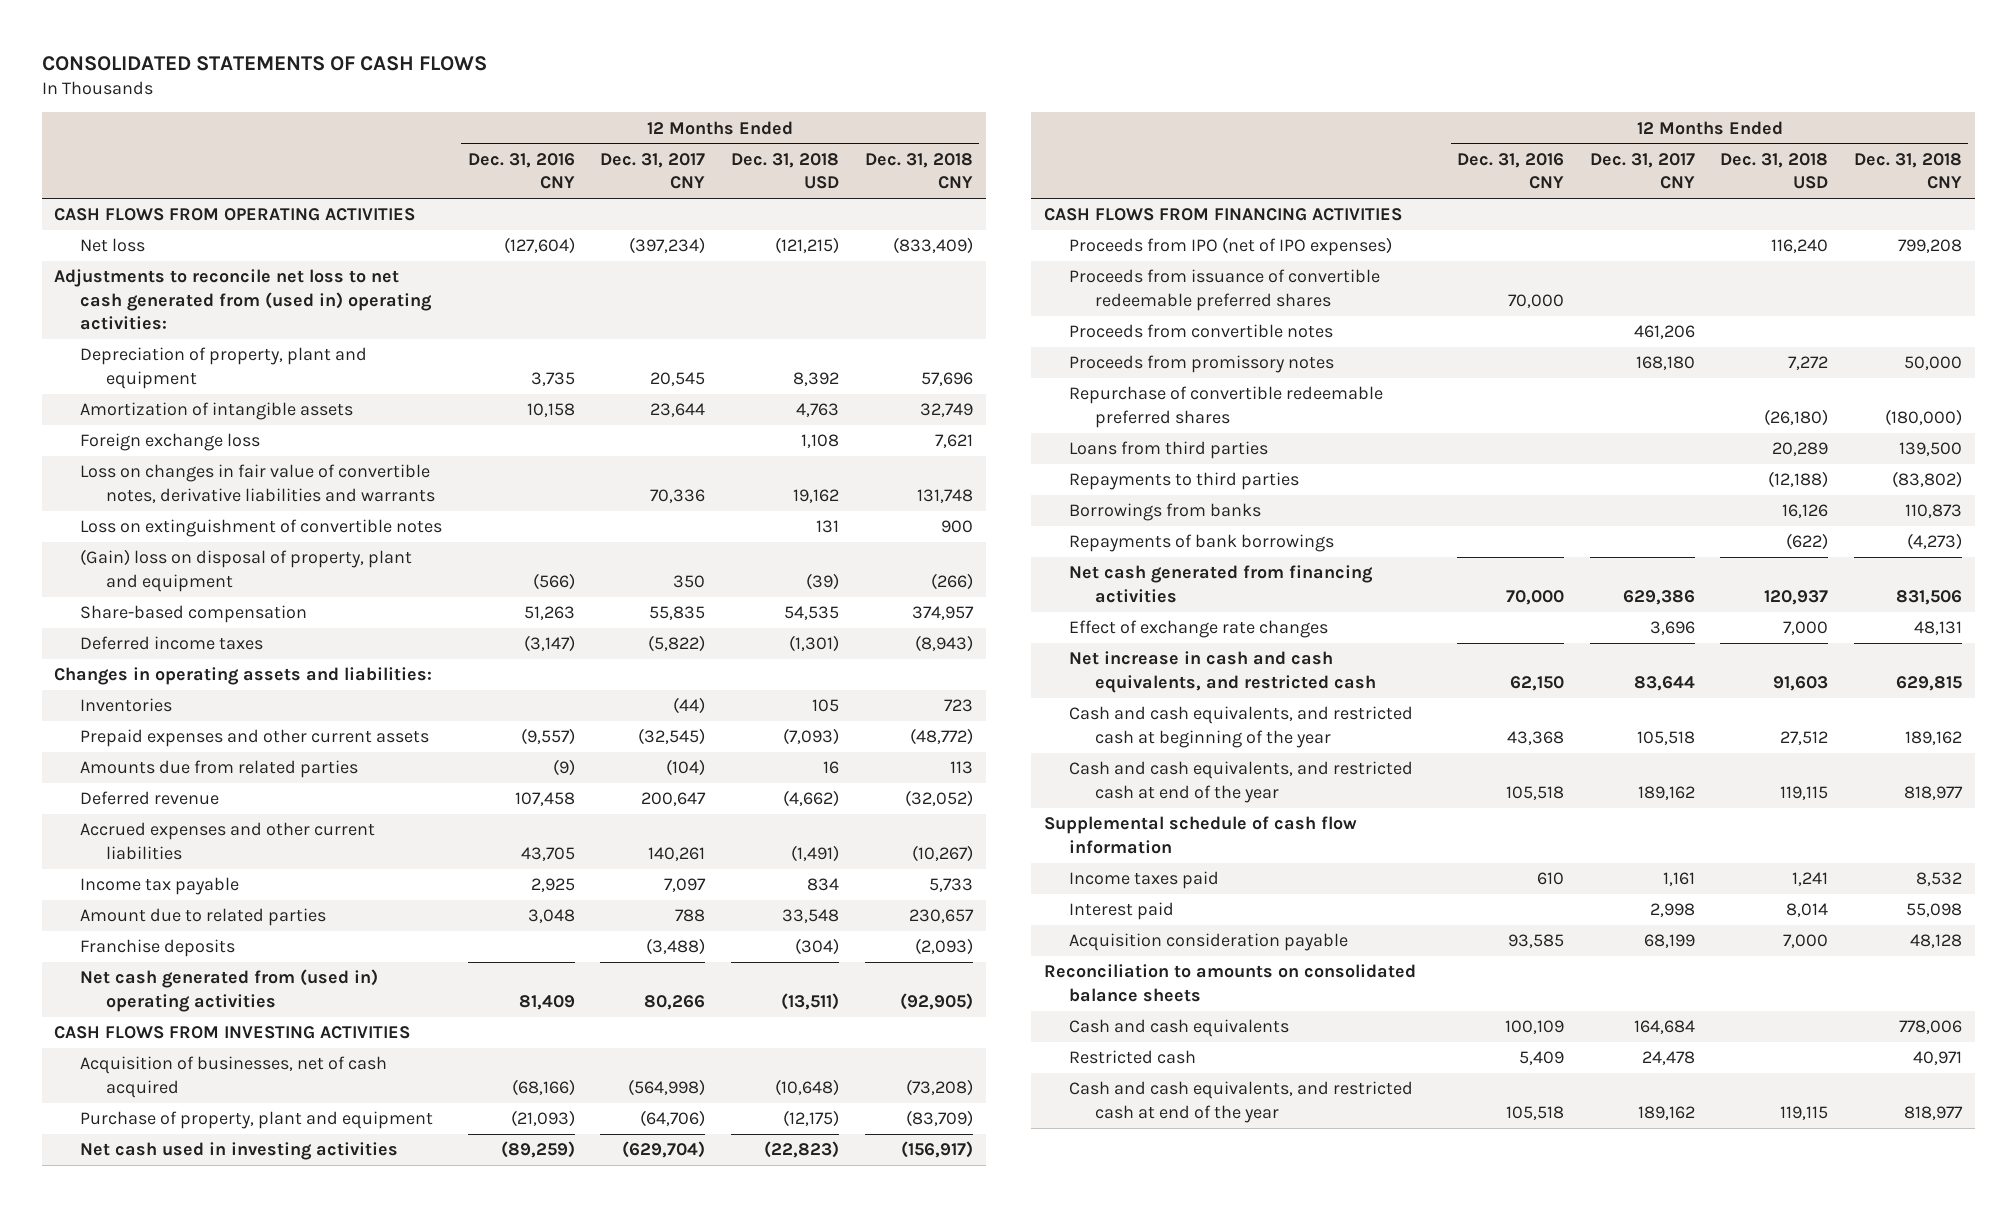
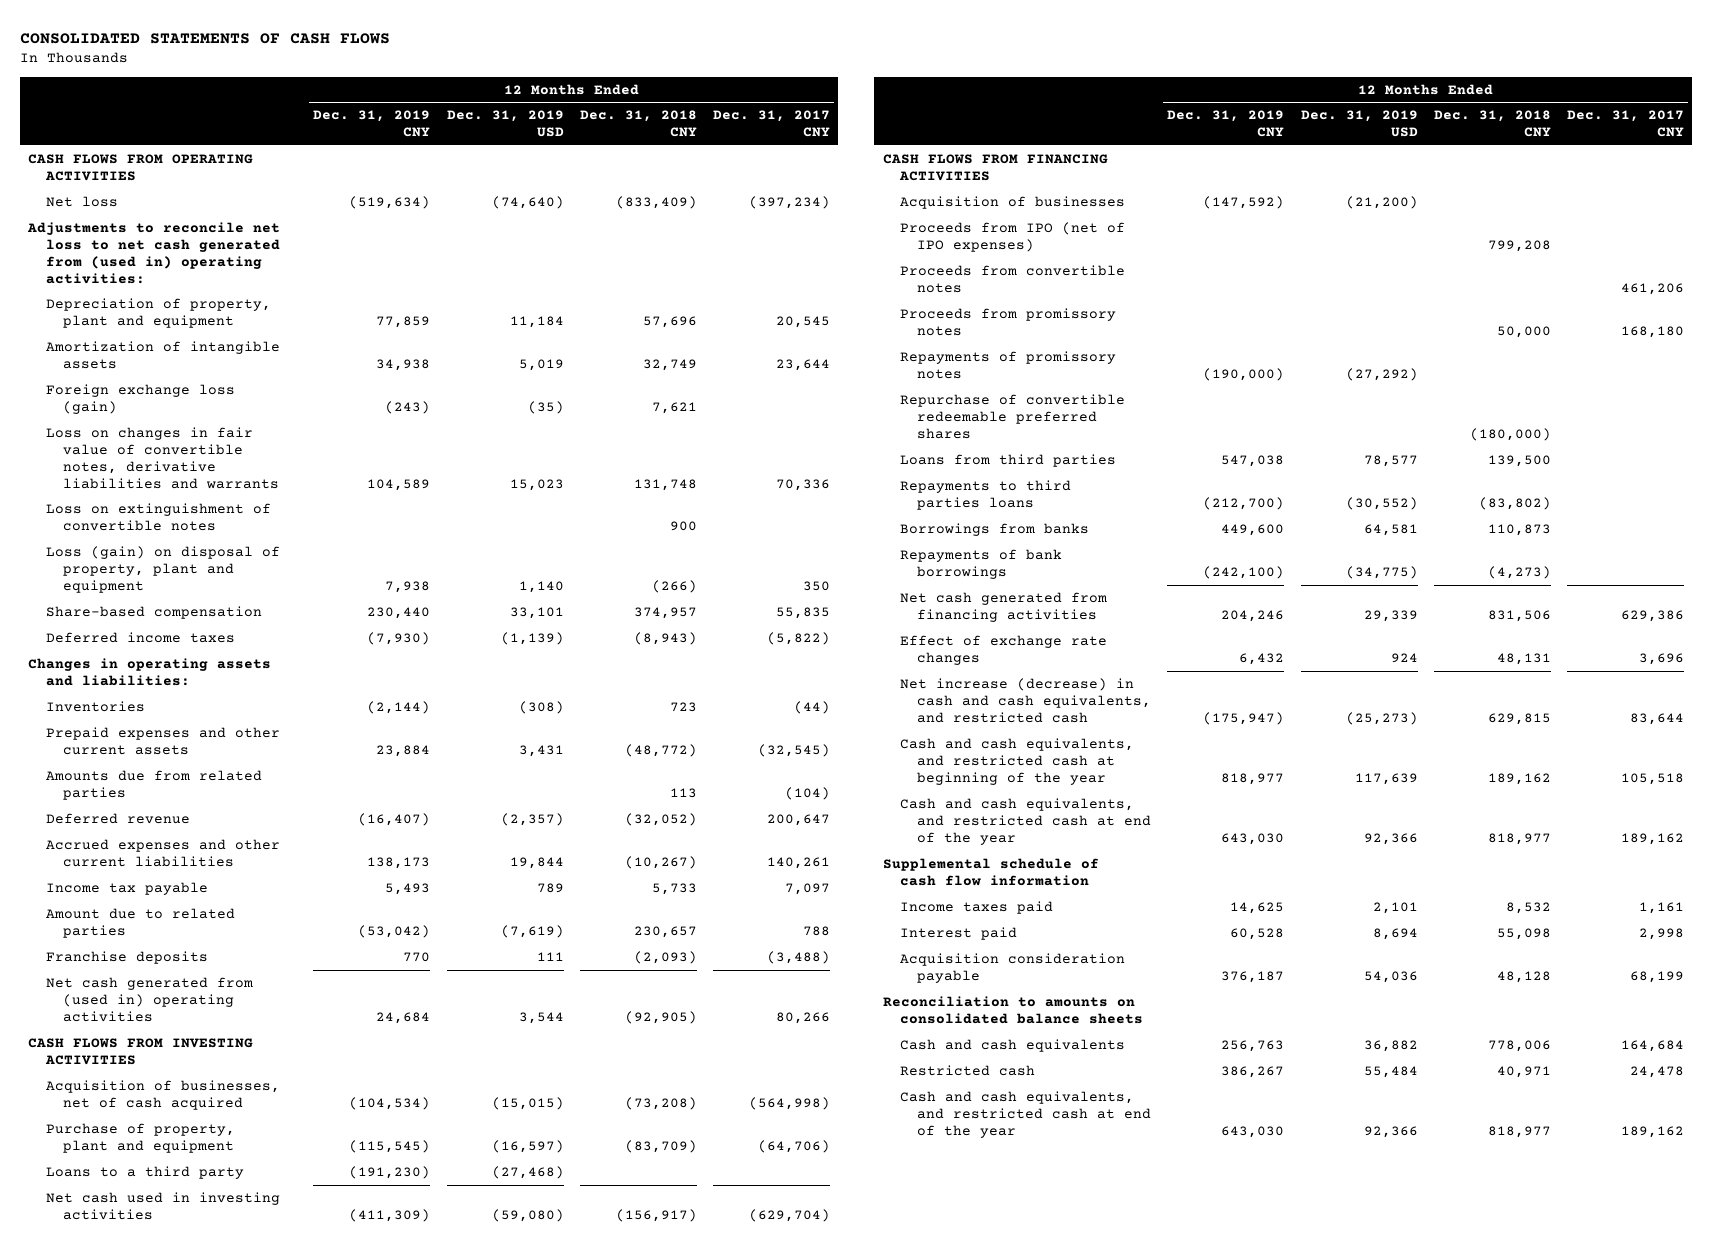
- | 12 Months Ended Dec. 31, 2016 CNY | 12 Months Ended Dec. 31, 2017 CNY | 12 Months Ended Dec. 31, 2018 USD | 12 Months Ended Dec. 31, 2018 CNY
+ | 12 Months Ended Dec. 31, 2019 CNY | 12 Months Ended Dec. 31, 2019 USD | 12 Months Ended Dec. 31, 2018 CNY | 12 Months Ended Dec. 31, 2017 CNY
- Foreign exchange loss | | | 1,108 | 7,621
+ Foreign exchange loss (gain) | (243) | (35) | 7,621 |
- (Gain) loss on disposal of property, plant and equipment | (566) | 350 | (39) | (266)
+ Loss (gain) on disposal of property, plant and equipment | 7,938 | 1,140 | (266) | 350
+ Loans to a third party | (191,230) | (27,468) | |
+ Acquisition of businesses | (147,592) | (21,200) | |
- Proceeds from issuance of convertible redeemable preferred shares | 70,000 | | |
+ Repayments of promissory notes | (190,000) | (27,292) | |
- Repayments to third parties | | | (12,188) | (83,802)
+ Repayments to third parties loans | (212,700) | (30,552) | (83,802) |
- Net increase in cash and cash equivalents, and restricted cash | 62,150 | 83,644 | 91,603 | 629,815
+ Net increase (decrease) in cash and cash equivalents, and restricted cash | (175,947) | (25,273) | 629,815 | 83,644

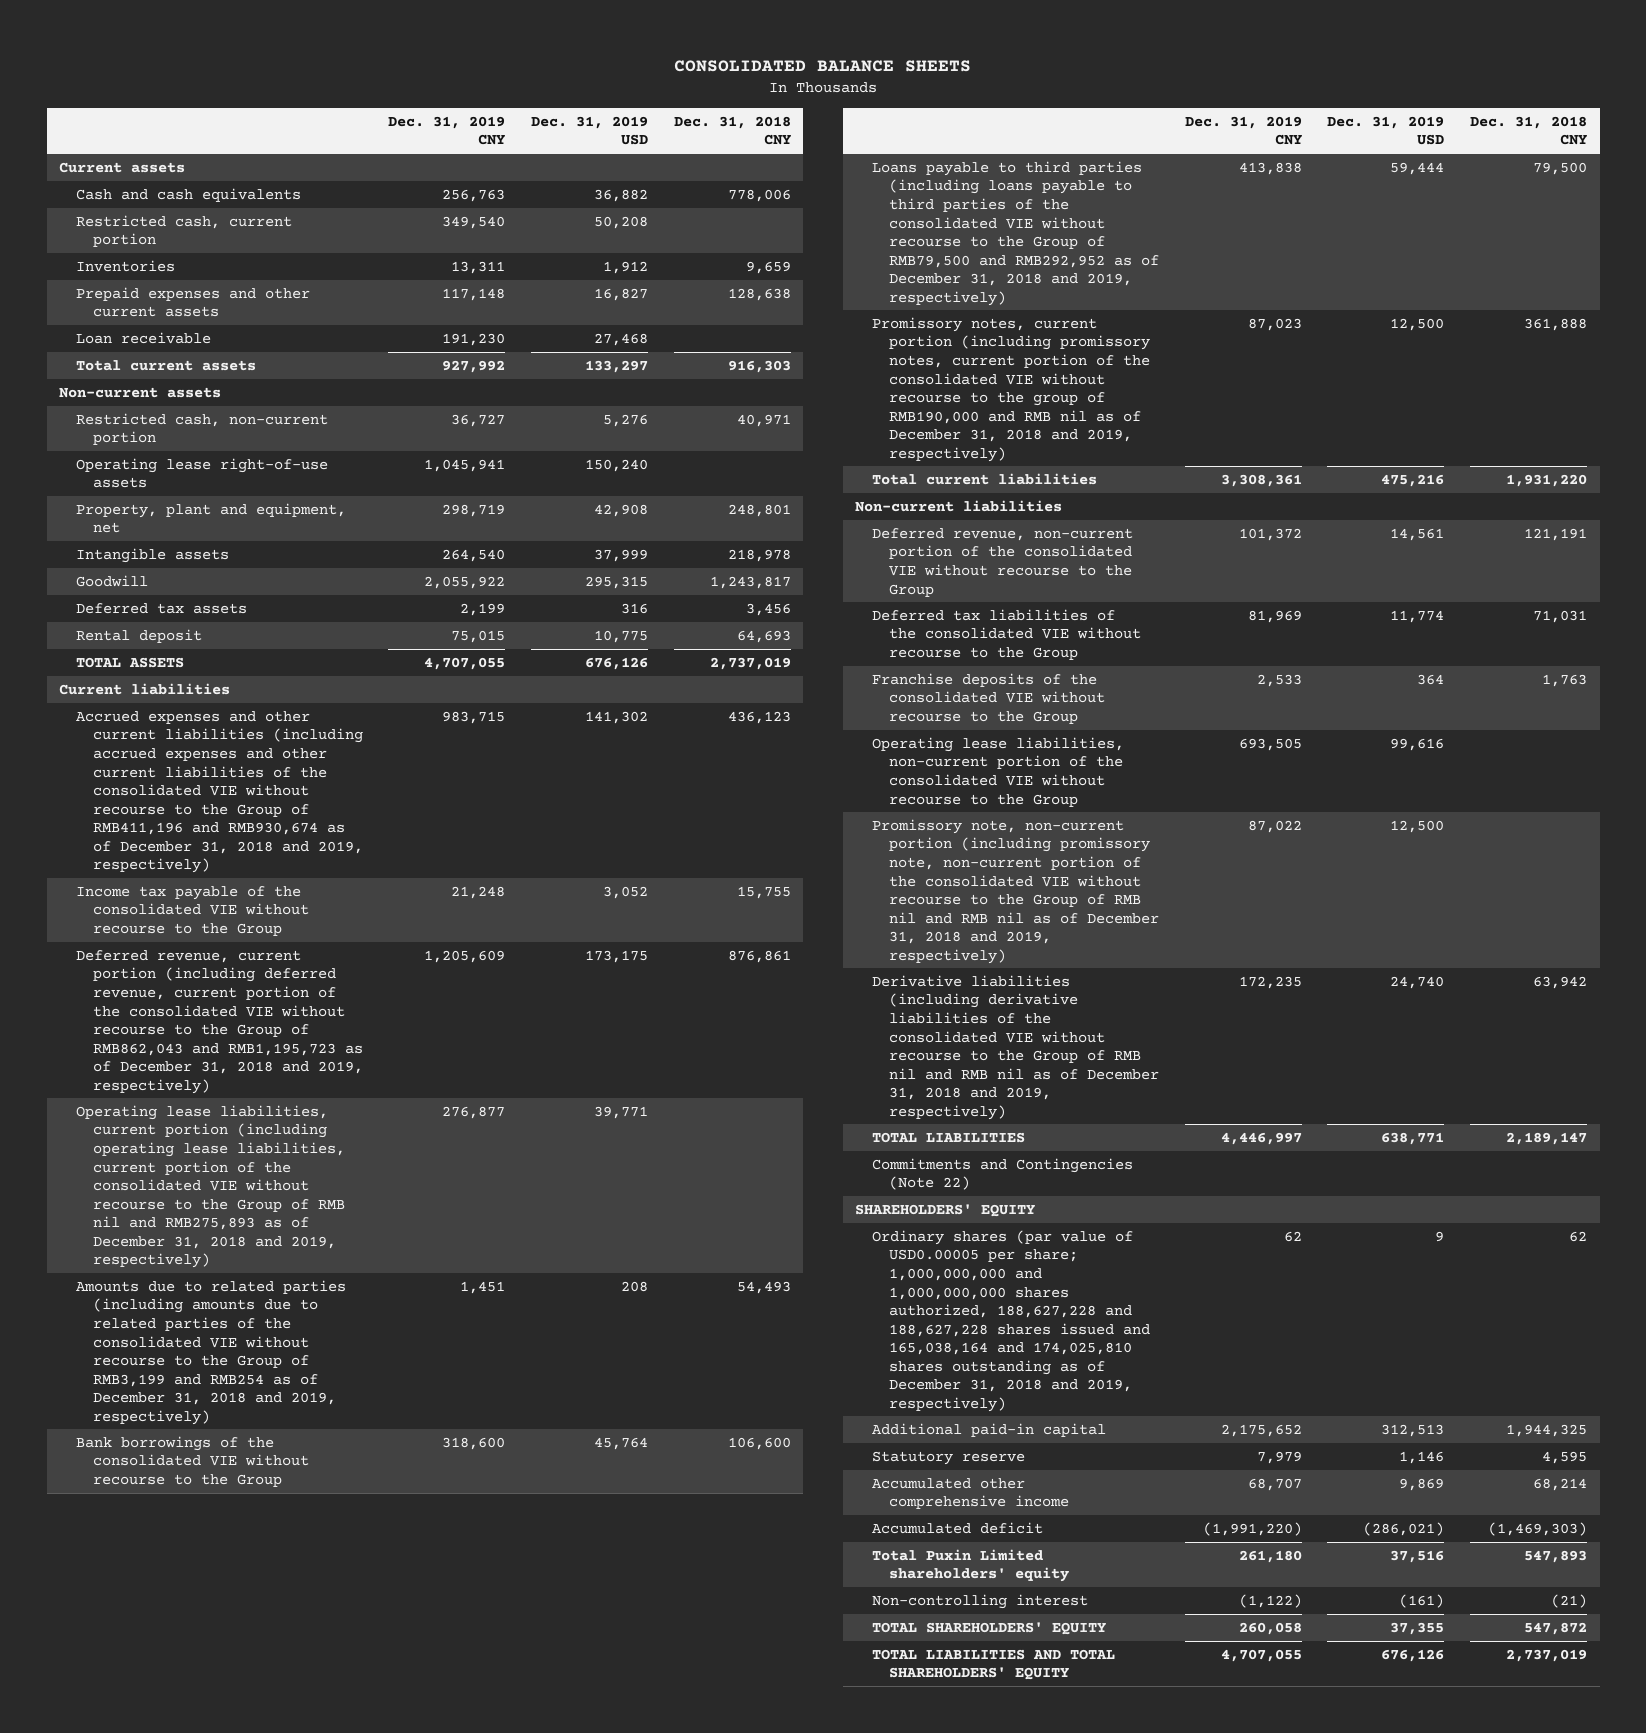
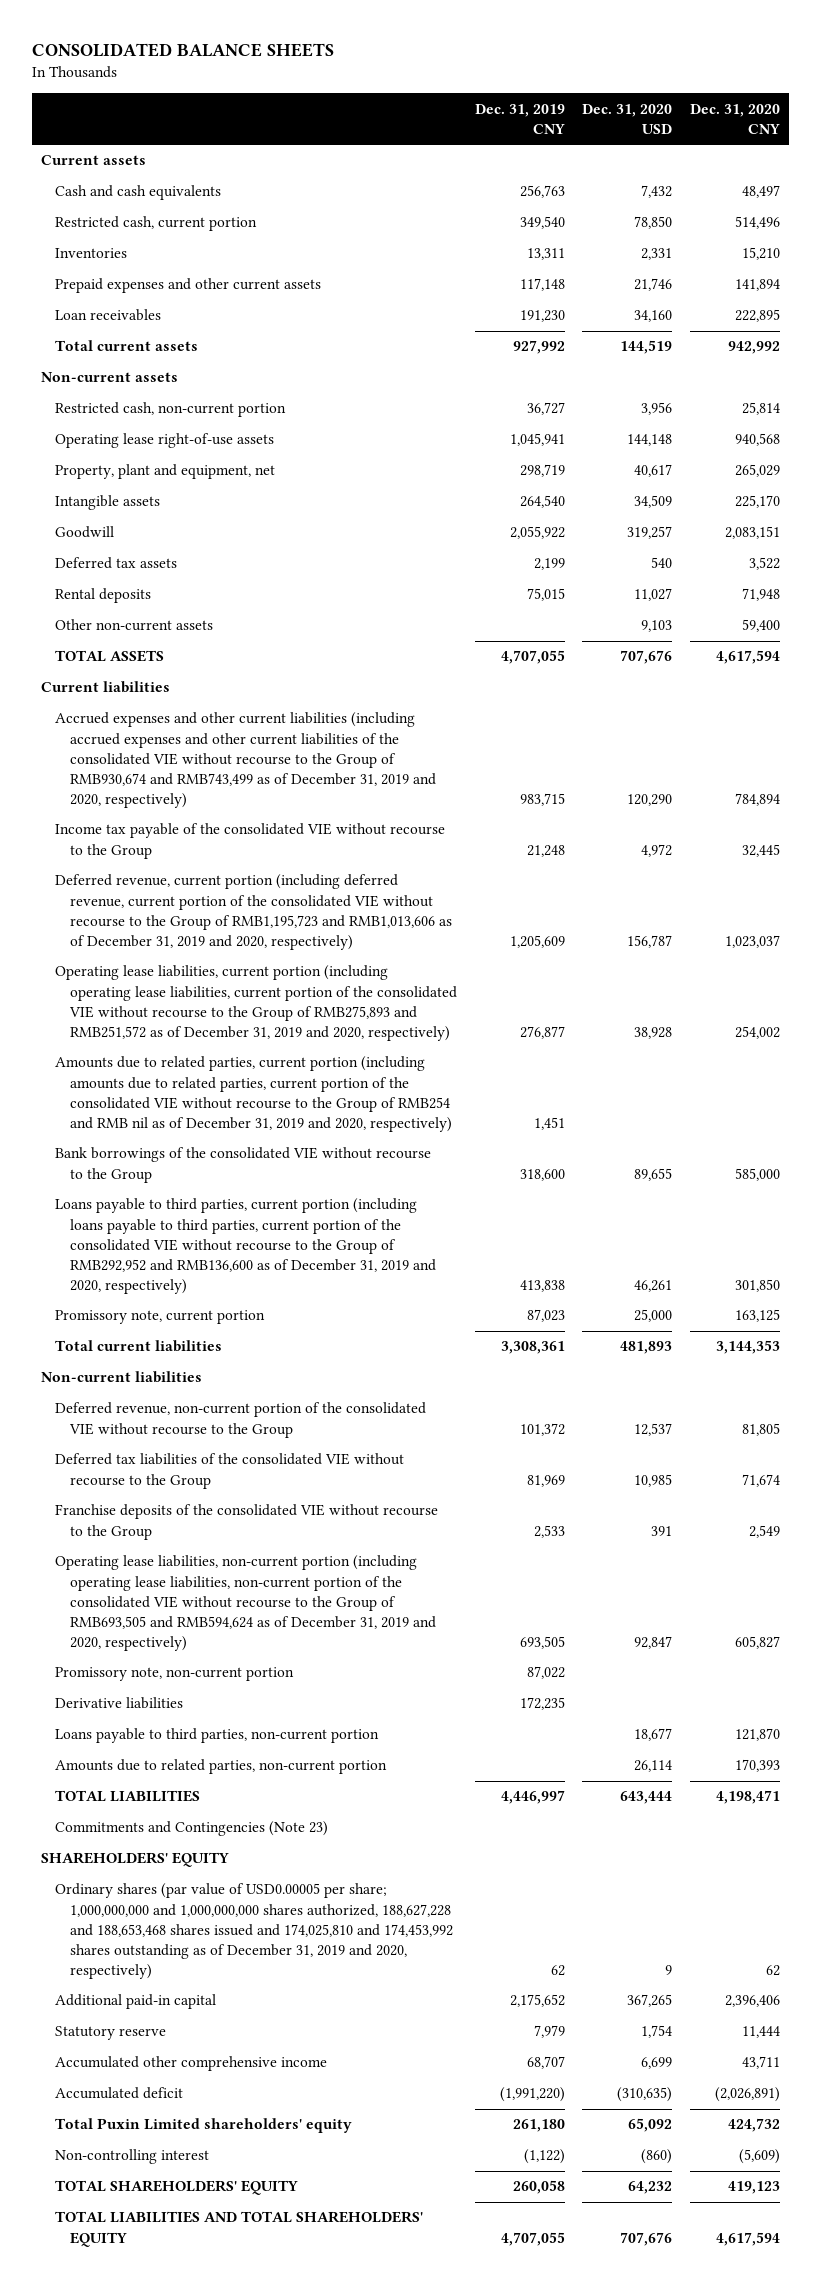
- | Dec. 31, 2019 CNY | Dec. 31, 2019 USD | Dec. 31, 2018 CNY
+ | Dec. 31, 2019 CNY | Dec. 31, 2020 USD | Dec. 31, 2020 CNY
- Loan receivable | 191,230 | 27,468 |
+ Loan receivables | 191,230 | 34,160 | 222,895
- Rental deposit | 75,015 | 10,775 | 64,693
+ Rental deposits | 75,015 | 11,027 | 71,948
+ Other non-current assets | | 9,103 | 59,400
- Accrued expenses and other current liabilities (including accrued expenses and other current liabilities of the consolidated VIE without recourse to the Group of RMB411,196 and RMB930,674 as of December 31, 2018 and 2019, respectively) | 983,715 | 141,302 | 436,123
+ Accrued expenses and other current liabilities (including accrued expenses and other current liabilities of the consolidated VIE without recourse to the Group of RMB930,674 and RMB743,499 as of December 31, 2019 and 2020, respectively) | 983,715 | 120,290 | 784,894
- Deferred revenue, current portion (including deferred revenue, current portion of the consolidated VIE without recourse to the Group of RMB862,043 and RMB1,195,723 as of December 31, 2018 and 2019, respectively) | 1,205,609 | 173,175 | 876,861
- Operating lease liabilities, current portion (including operating lease liabilities, current portion of the consolidated VIE without recourse to the Group of RMB nil and RMB275,893 as of December 31, 2018 and 2019, respectively) | 276,877 | 39,771 |
- Amounts due to related parties (including amounts due to related parties of the consolidated VIE without recourse to the Group of RMB3,199 and RMB254 as of December 31, 2018 and 2019, respectively) | 1,451 | 208 | 54,493
+ Deferred revenue, current portion (including deferred revenue, current portion of the consolidated VIE without recourse to the Group of RMB1,195,723 and RMB1,013,606 as of December 31, 2019 and 2020, respectively) | 1,205,609 | 156,787 | 1,023,037
+ Operating lease liabilities, current portion (including operating lease liabilities, current portion of the consolidated VIE without recourse to the Group of RMB275,893 and RMB251,572 as of December 31, 2019 and 2020, respectively) | 276,877 | 38,928 | 254,002
+ Amounts due to related parties, current portion (including amounts due to related parties, current portion of the consolidated VIE without recourse to the Group of RMB254 and RMB nil as of December 31, 2019 and 2020, respectively) | 1,451 | |
- Loans payable to third parties (including loans payable to third parties of the consolidated VIE without recourse to the Group of RMB79,500 and RMB292,952 as of December 31, 2018 and 2019, respectively) | 413,838 | 59,444 | 79,500
- Promissory notes, current portion (including promissory notes, current portion of the consolidated VIE without recourse to the group of RMB190,000 and RMB nil as of December 31, 2018 and 2019, respectively) | 87,023 | 12,500 | 361,888
+ Loans payable to third parties, current portion (including loans payable to third parties, current portion of the consolidated VIE without recourse to the Group of RMB292,952 and RMB136,600 as of December 31, 2019 and 2020, respectively) | 413,838 | 46,261 | 301,850
+ Promissory note, current portion | 87,023 | 25,000 | 163,125
- Operating lease liabilities, non-current portion of the consolidated VIE without recourse to the Group | 693,505 | 99,616 |
- Promissory note, non-current portion (including promissory note, non-current portion of the consolidated VIE without recourse to the Group of RMB nil and RMB nil as of December 31, 2018 and 2019, respectively) | 87,022 | 12,500 |
- Derivative liabilities (including derivative liabilities of the consolidated VIE without recourse to the Group of RMB nil and RMB nil as of December 31, 2018 and 2019, respectively) | 172,235 | 24,740 | 63,942
+ Operating lease liabilities, non-current portion (including operating lease liabilities, non-current portion of the consolidated VIE without recourse to the Group of RMB693,505 and RMB594,624 as of December 31, 2019 and 2020, respectively) | 693,505 | 92,847 | 605,827
+ Promissory note, non-current portion | 87,022 | |
+ Derivative liabilities | 172,235 | |
+ Loans payable to third parties, non-current portion | | 18,677 | 121,870
+ Amounts due to related parties, non-current portion | | 26,114 | 170,393
- Commitments and Contingencies (Note 22)
+ Commitments and Contingencies (Note 23)
- Ordinary shares (par value of USD0.00005 per share; 1,000,000,000 and 1,000,000,000 shares authorized, 188,627,228 and 188,627,228 shares issued and 165,038,164 and 174,025,810 shares outstanding as of December 31, 2018 and 2019, respectively) | 62 | 9 | 62
+ Ordinary shares (par value of USD0.00005 per share; 1,000,000,000 and 1,000,000,000 shares authorized, 188,627,228 and 188,653,468 shares issued and 174,025,810 and 174,453,992 shares outstanding as of December 31, 2019 and 2020, respectively) | 62 | 9 | 62

